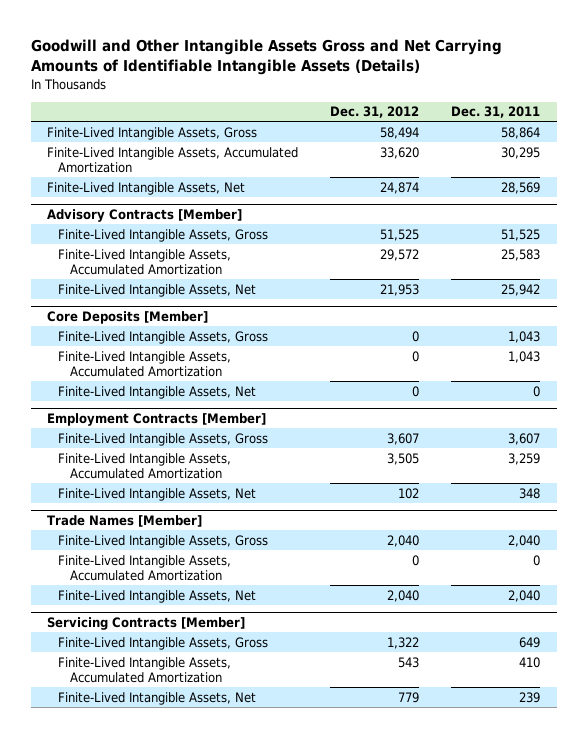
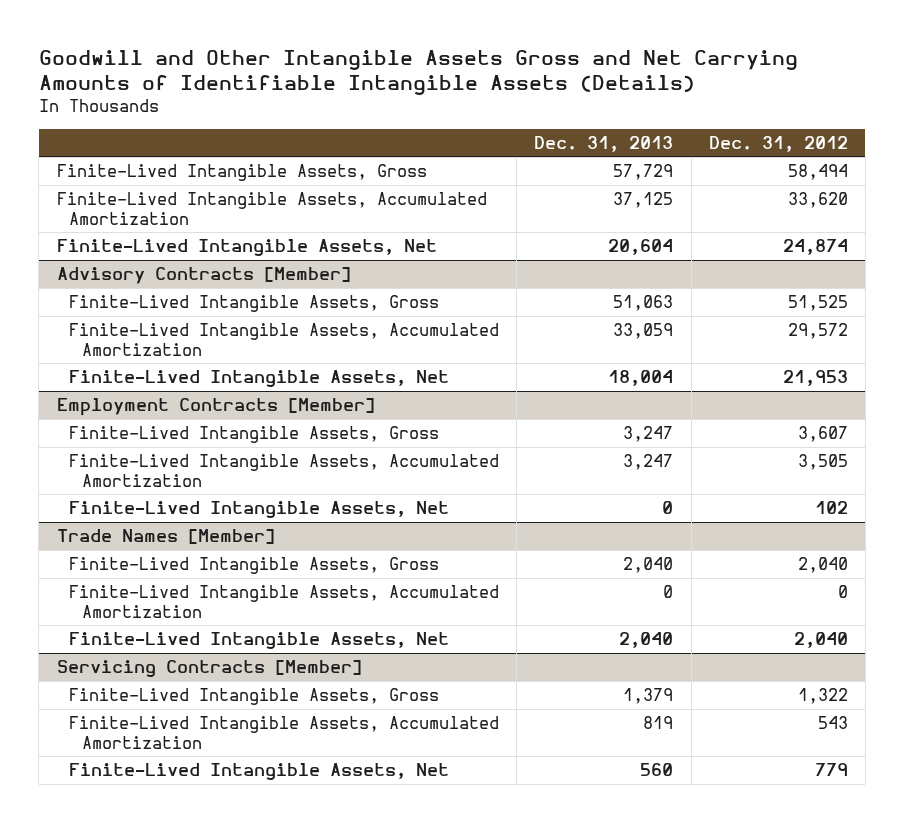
- | Dec. 31, 2012 | Dec. 31, 2011
+ | Dec. 31, 2013 | Dec. 31, 2012
- Core Deposits [Member]
- Finite-Lived Intangible Assets, Gross | 0 | 1,043
- Finite-Lived Intangible Assets, Accumulated Amortization | 0 | 1,043
- Finite-Lived Intangible Assets, Net | 0 | 0

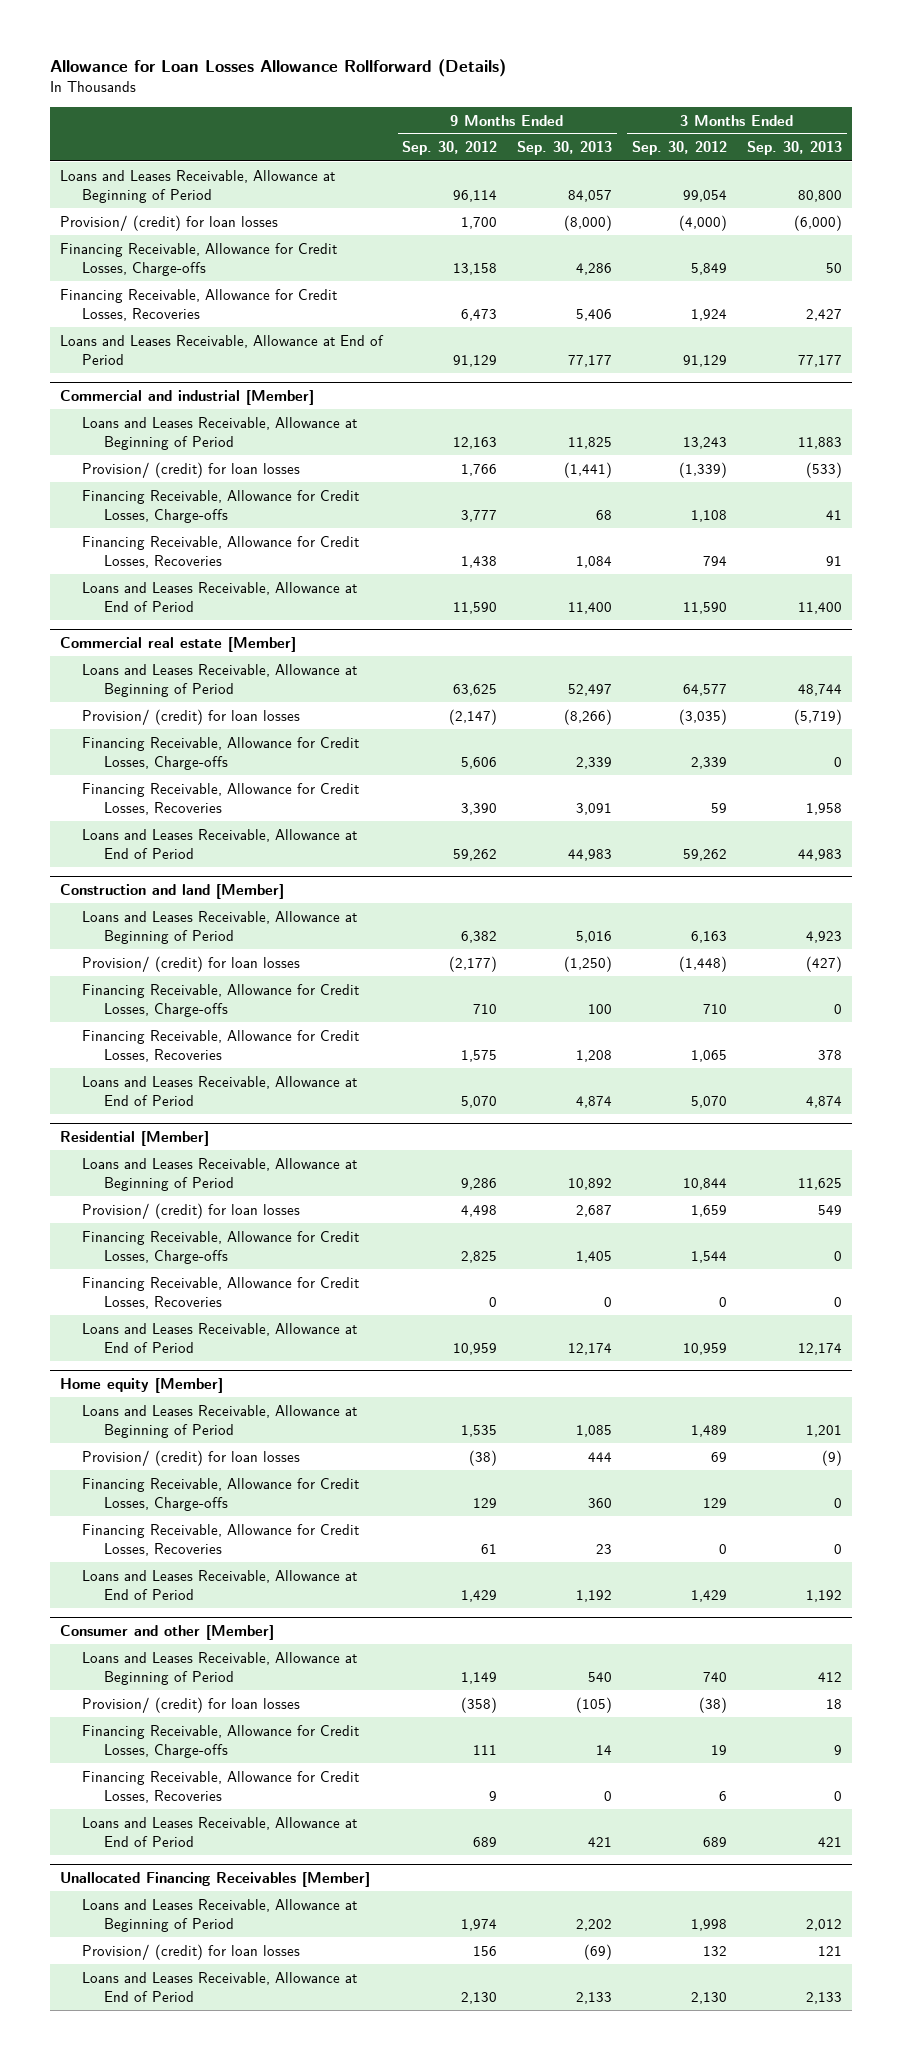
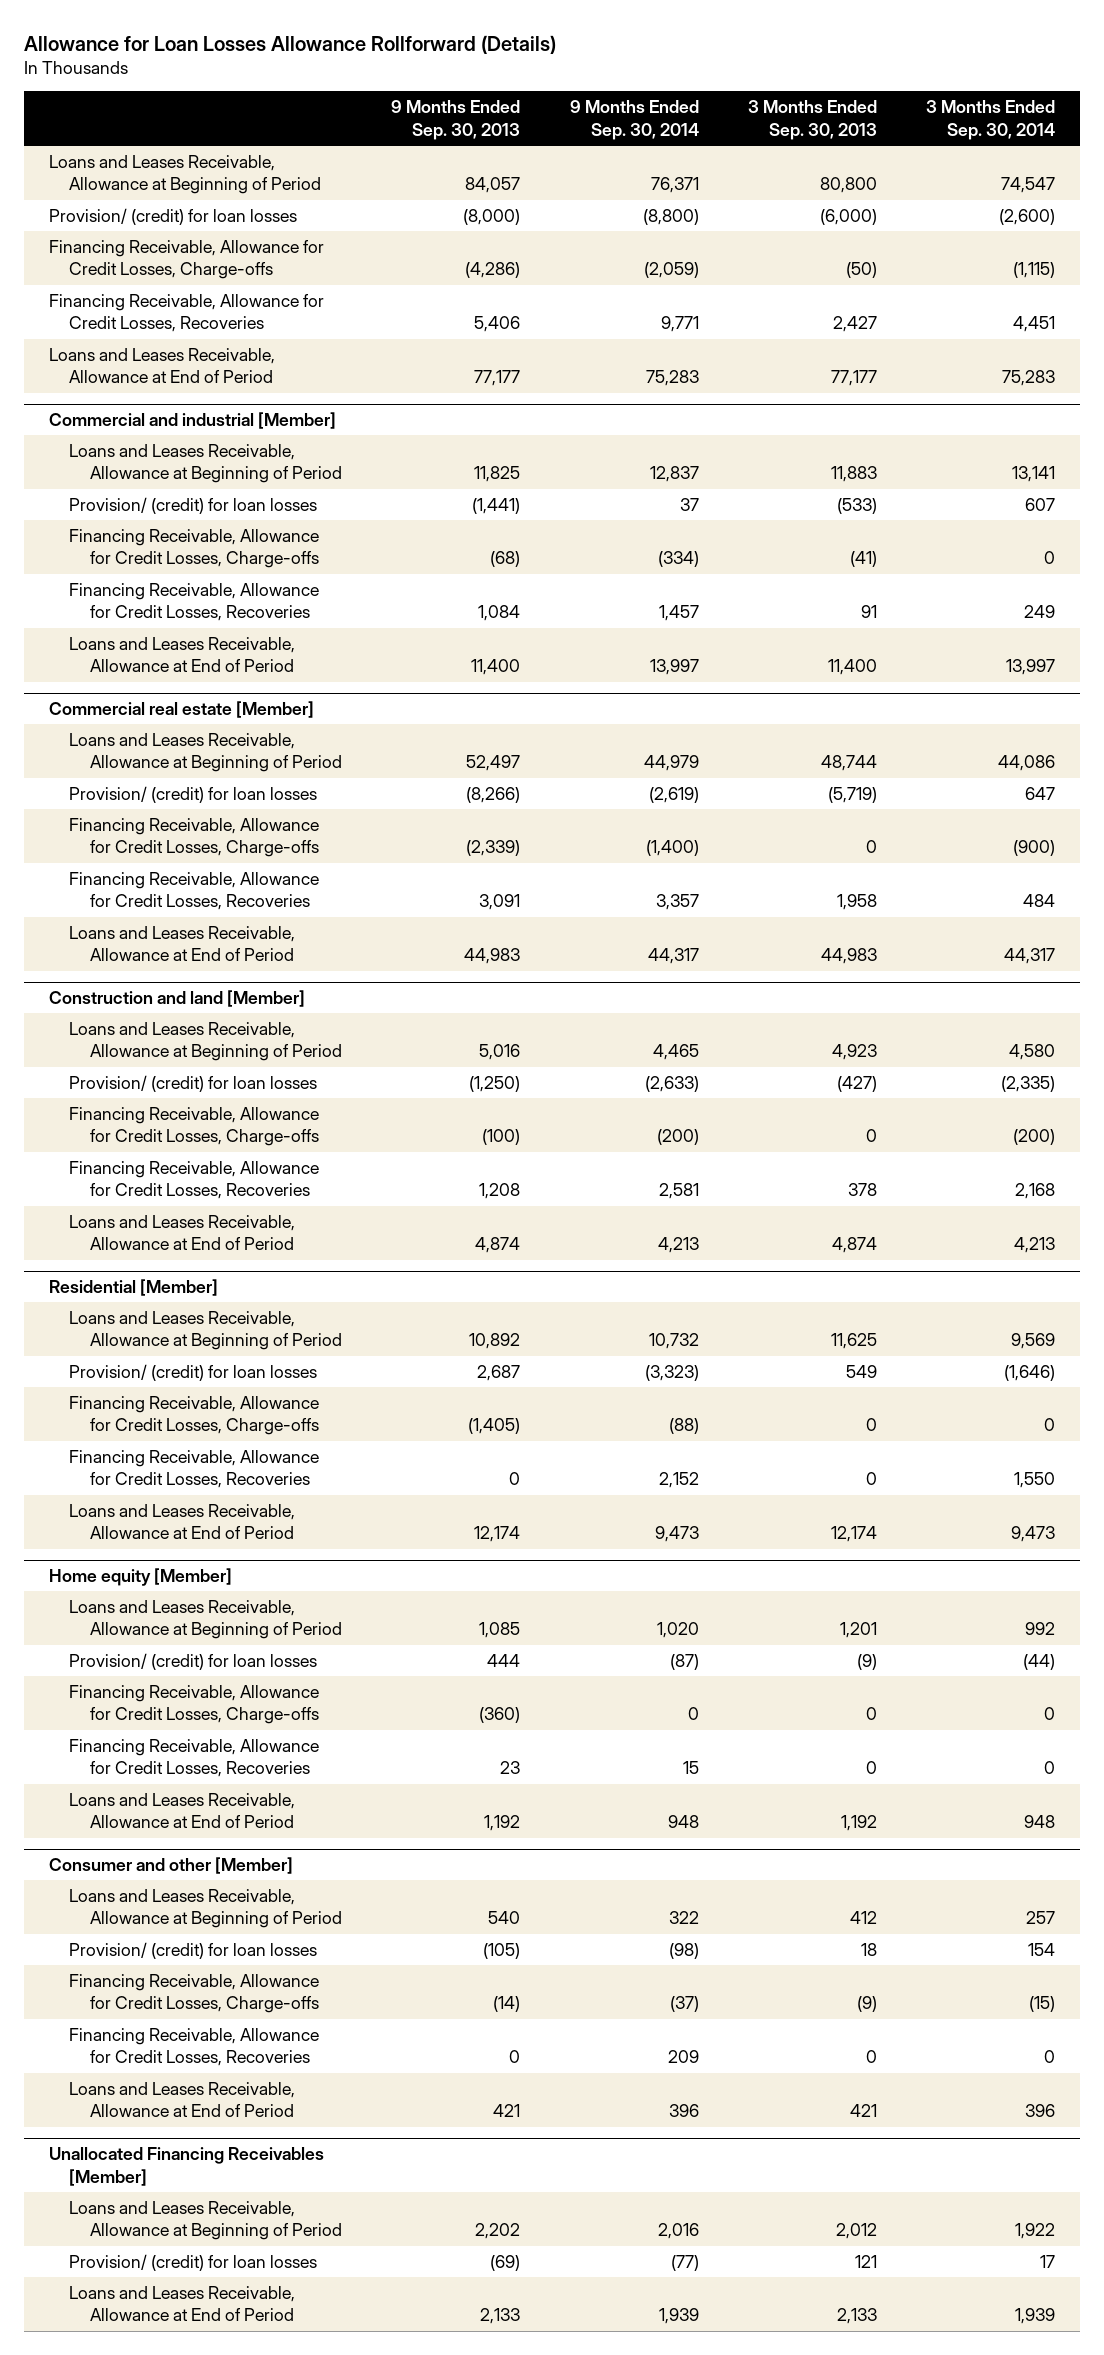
- | 9 Months Ended Sep. 30, 2012 | 9 Months Ended Sep. 30, 2013 | 3 Months Ended Sep. 30, 2012 | 3 Months Ended Sep. 30, 2013
+ | 9 Months Ended Sep. 30, 2013 | 9 Months Ended Sep. 30, 2014 | 3 Months Ended Sep. 30, 2013 | 3 Months Ended Sep. 30, 2014
- Financing Receivable, Allowance for Credit Losses, Charge-offs | 13,158 | 4,286 | 5,849 | 50
+ Financing Receivable, Allowance for Credit Losses, Charge-offs | (4,286) | (2,059) | (50) | (1,115)
@ Commercial and industrial [Member]
- Financing Receivable, Allowance for Credit Losses, Charge-offs | 3,777 | 68 | 1,108 | 41
+ Financing Receivable, Allowance for Credit Losses, Charge-offs | (68) | (334) | (41) | 0
@ Commercial real estate [Member]
- Financing Receivable, Allowance for Credit Losses, Charge-offs | 5,606 | 2,339 | 2,339 | 0
+ Financing Receivable, Allowance for Credit Losses, Charge-offs | (2,339) | (1,400) | 0 | (900)
@ Construction and land [Member]
- Financing Receivable, Allowance for Credit Losses, Charge-offs | 710 | 100 | 710 | 0
+ Financing Receivable, Allowance for Credit Losses, Charge-offs | (100) | (200) | 0 | (200)
@ Residential [Member]
- Financing Receivable, Allowance for Credit Losses, Charge-offs | 2,825 | 1,405 | 1,544 | 0
+ Financing Receivable, Allowance for Credit Losses, Charge-offs | (1,405) | (88) | 0 | 0
@ Home equity [Member]
- Financing Receivable, Allowance for Credit Losses, Charge-offs | 129 | 360 | 129 | 0
+ Financing Receivable, Allowance for Credit Losses, Charge-offs | (360) | 0 | 0 | 0
@ Consumer and other [Member]
- Financing Receivable, Allowance for Credit Losses, Charge-offs | 111 | 14 | 19 | 9
+ Financing Receivable, Allowance for Credit Losses, Charge-offs | (14) | (37) | (9) | (15)

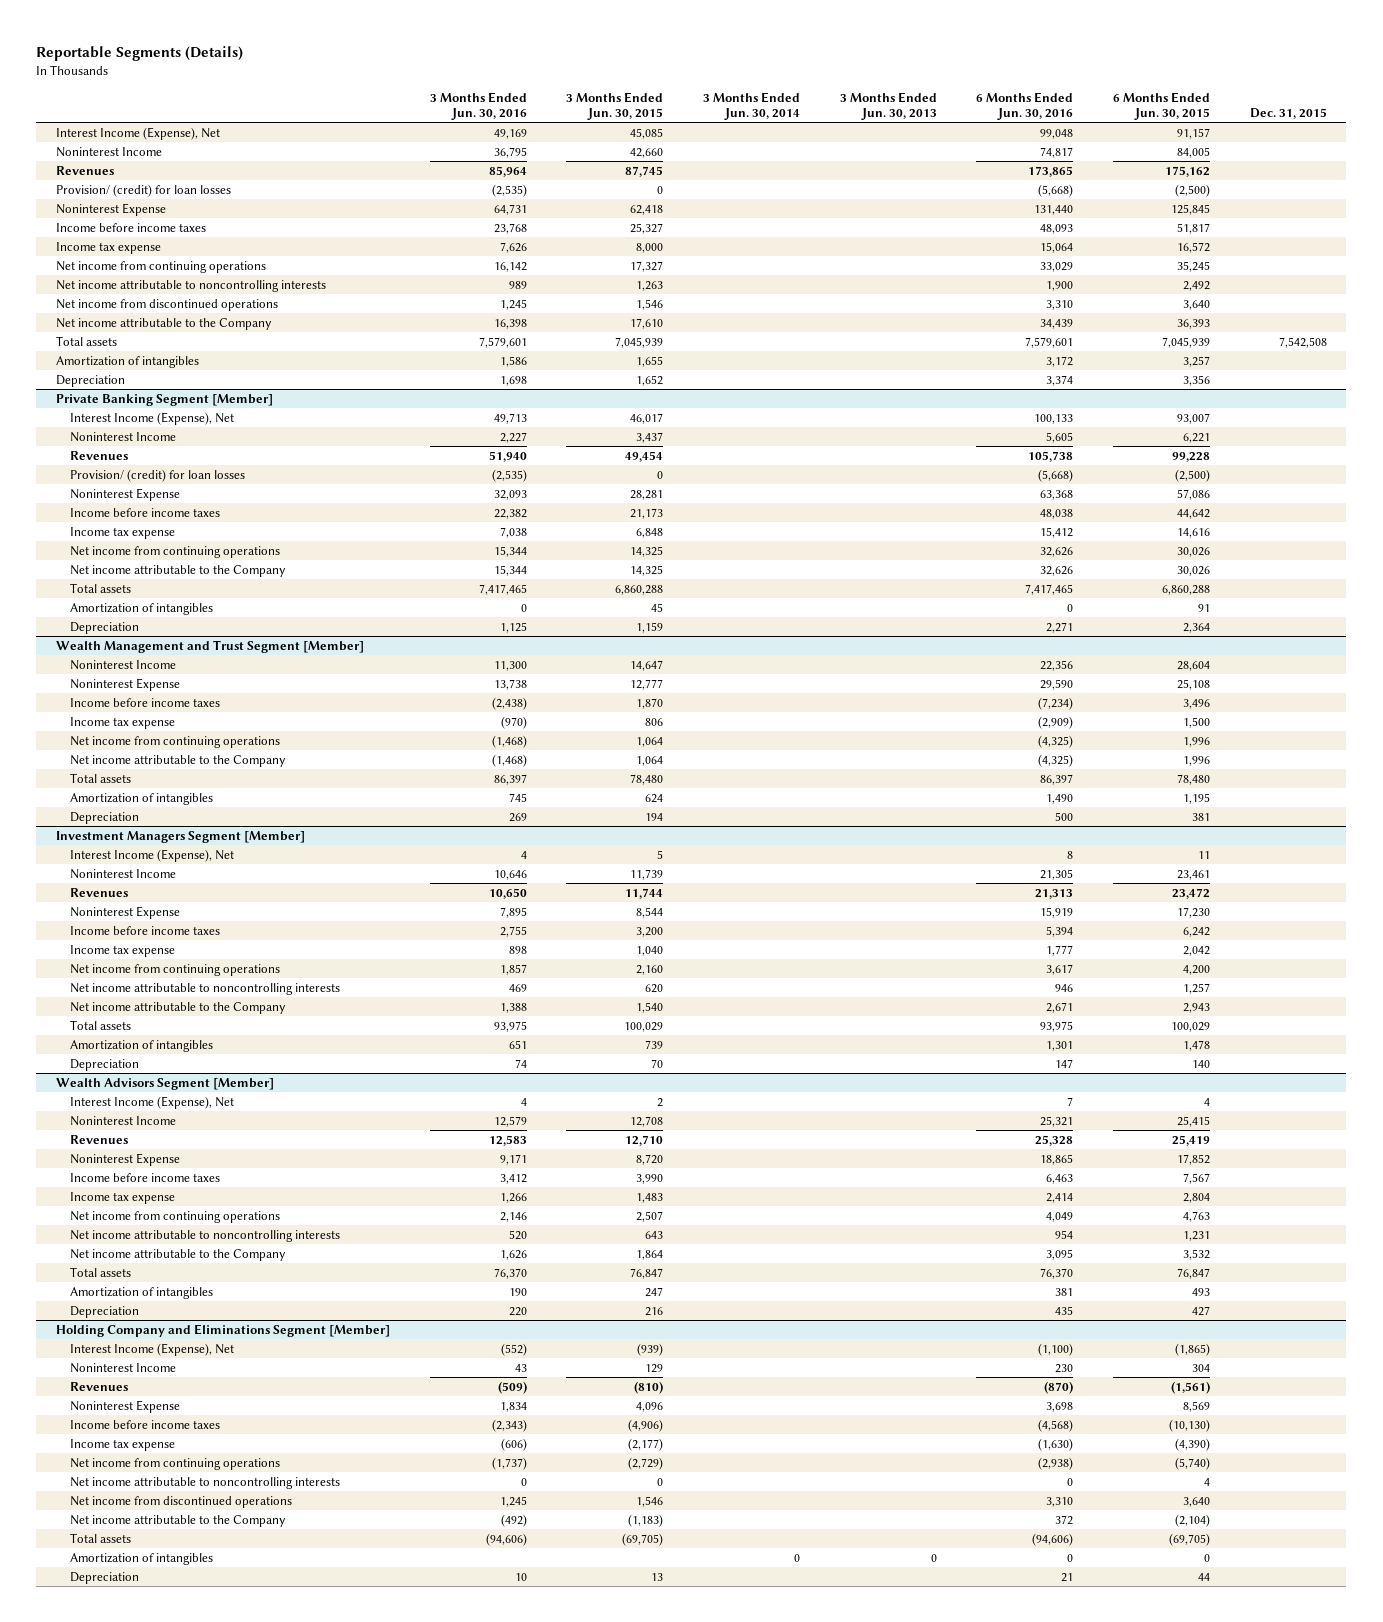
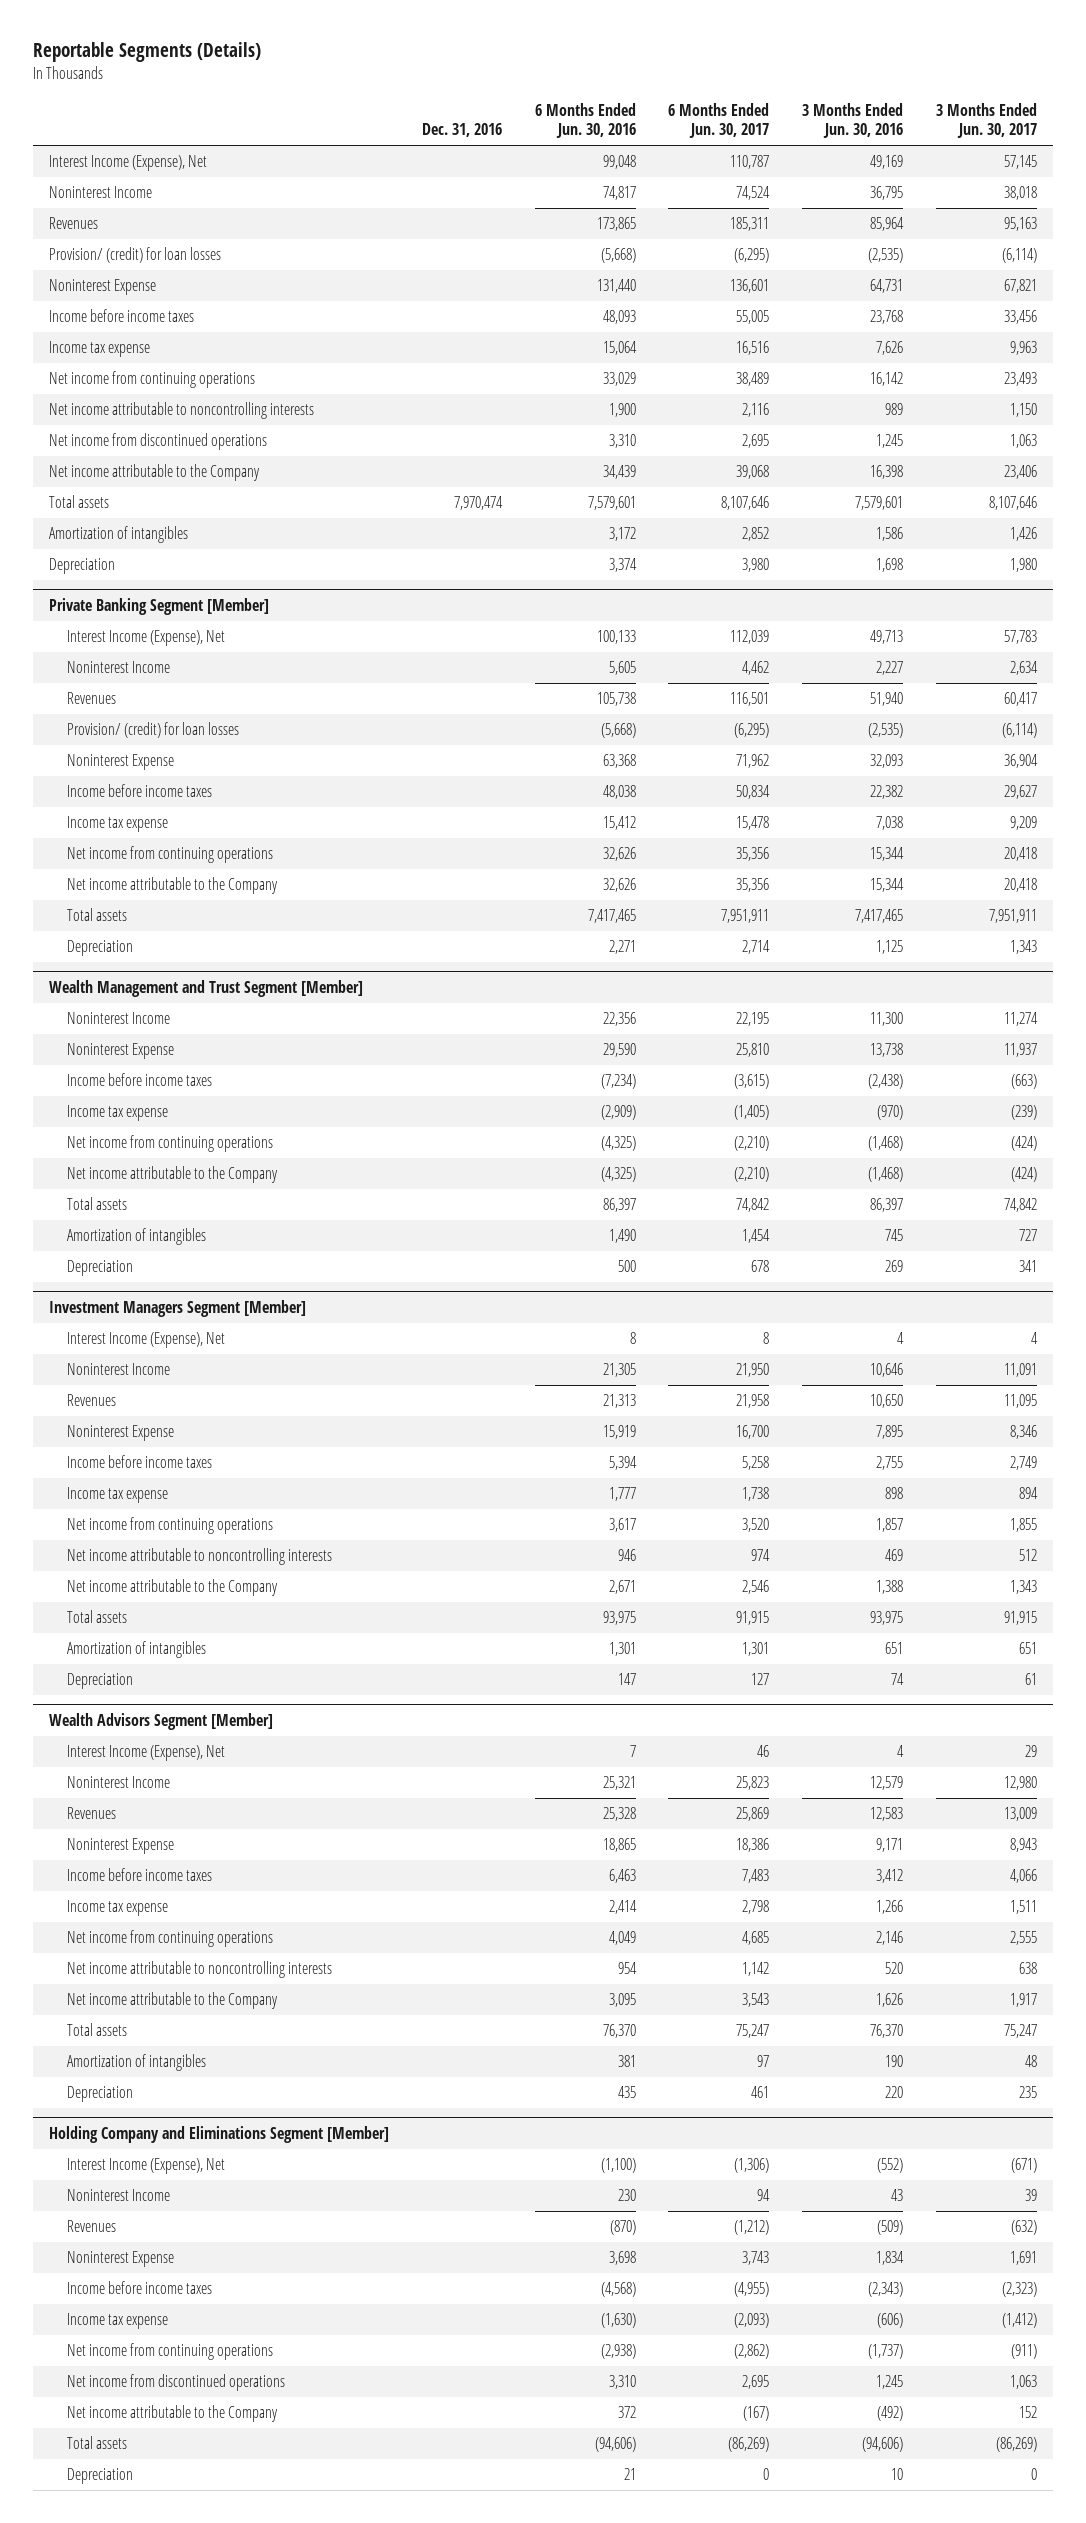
- | 3 Months Ended Jun. 30, 2016 | 3 Months Ended Jun. 30, 2015 | 3 Months Ended Jun. 30, 2014 | 3 Months Ended Jun. 30, 2013 | 6 Months Ended Jun. 30, 2016 | 6 Months Ended Jun. 30, 2015 | Dec. 31, 2015
+ | Dec. 31, 2016 | 6 Months Ended Jun. 30, 2016 | 6 Months Ended Jun. 30, 2017 | 3 Months Ended Jun. 30, 2016 | 3 Months Ended Jun. 30, 2017
@ Private Banking Segment [Member]
- Amortization of intangibles | 0 | 45 | | | 0 | 91 |
@ Holding Company and Eliminations Segment [Member]
- Net income attributable to noncontrolling interests | 0 | 0 | | | 0 | 4 |
- Amortization of intangibles | | | 0 | 0 | 0 | 0 |

